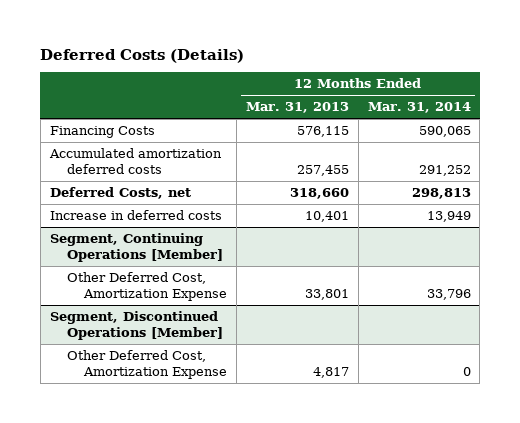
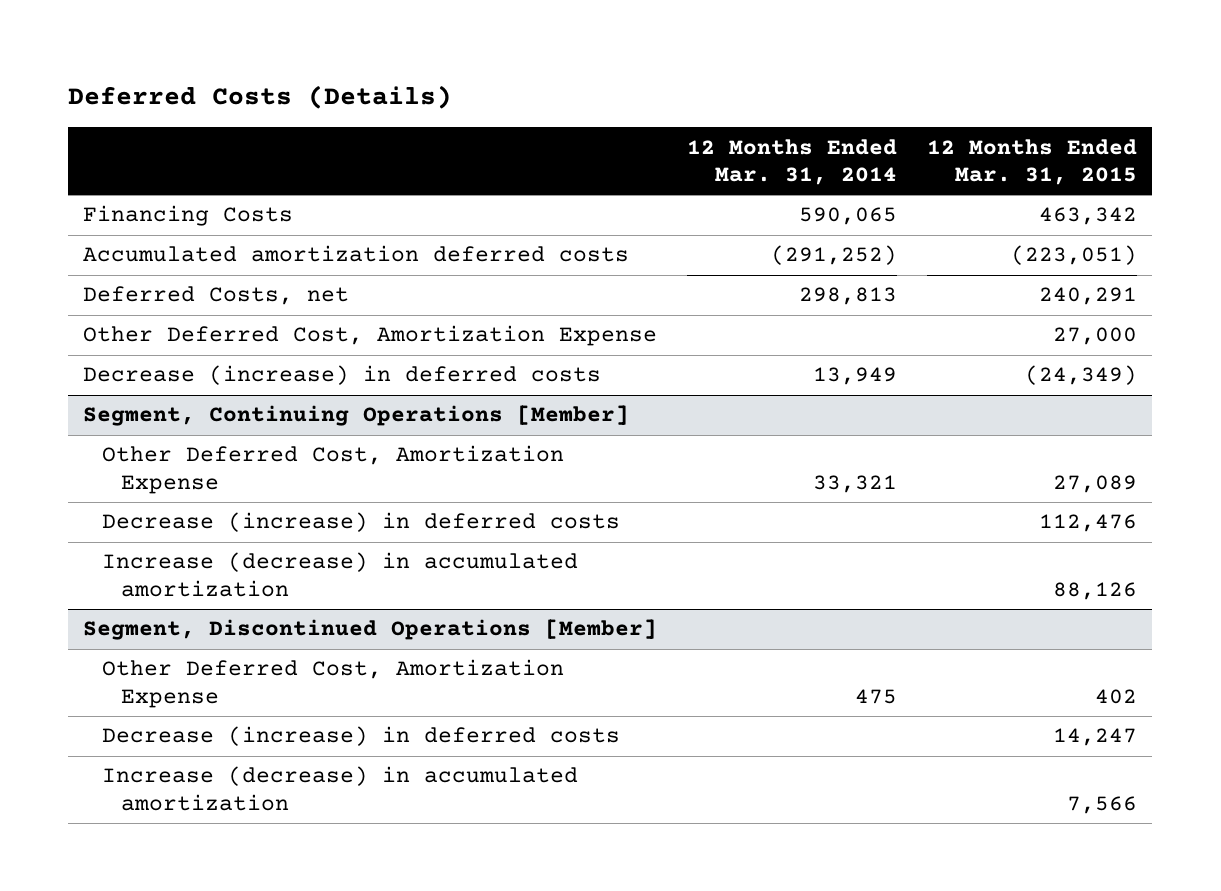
- | 12 Months Ended Mar. 31, 2013 | 12 Months Ended Mar. 31, 2014
+ | 12 Months Ended Mar. 31, 2014 | 12 Months Ended Mar. 31, 2015
- Accumulated amortization deferred costs | 257,455 | 291,252
+ Accumulated amortization deferred costs | (291,252) | (223,051)
- Increase in deferred costs | 10,401 | 13,949
+ Other Deferred Cost, Amortization Expense | | 27,000
+ Decrease (increase) in deferred costs | 13,949 | (24,349)
@ Segment, Continuing Operations [Member]
- Other Deferred Cost, Amortization Expense | 33,801 | 33,796
+ Other Deferred Cost, Amortization Expense | 33,321 | 27,089
+ Decrease (increase) in deferred costs | | 112,476
+ Increase (decrease) in accumulated amortization | | 88,126
@ Segment, Discontinued Operations [Member]
- Other Deferred Cost, Amortization Expense | 4,817 | 0
+ Other Deferred Cost, Amortization Expense | 475 | 402
+ Decrease (increase) in deferred costs | | 14,247
+ Increase (decrease) in accumulated amortization | | 7,566

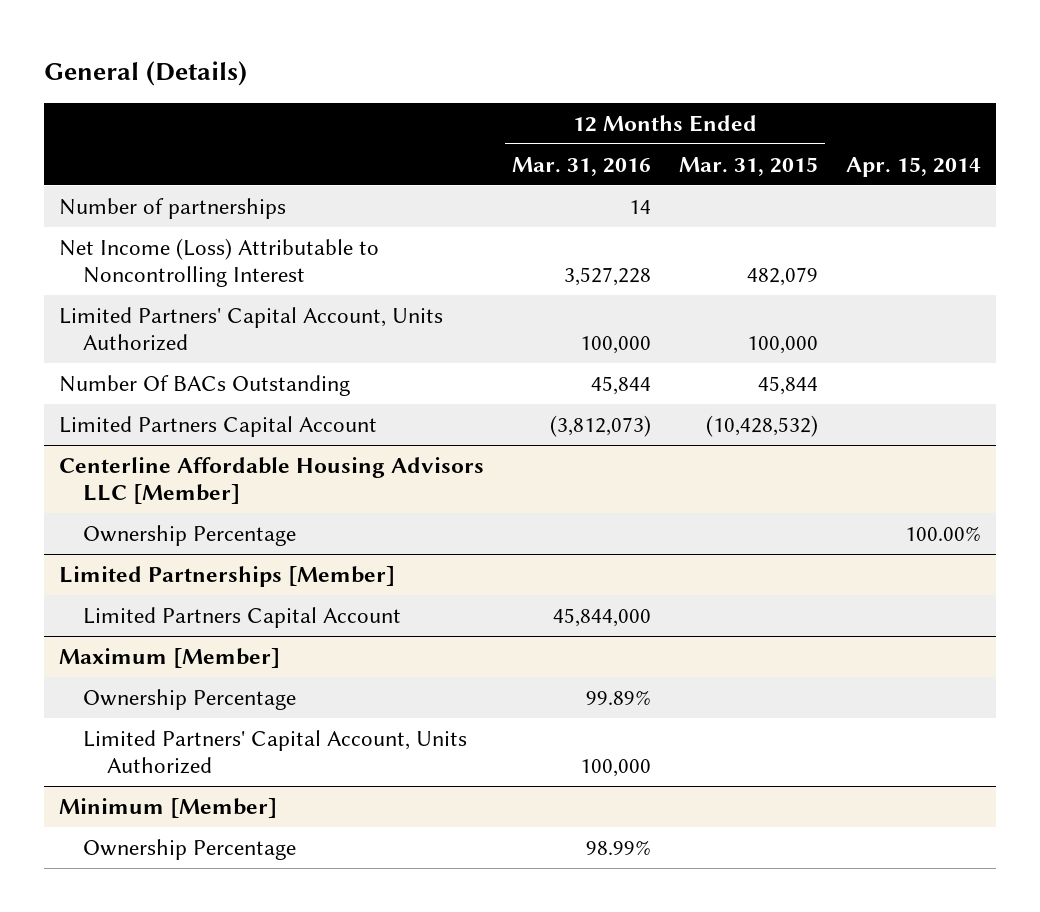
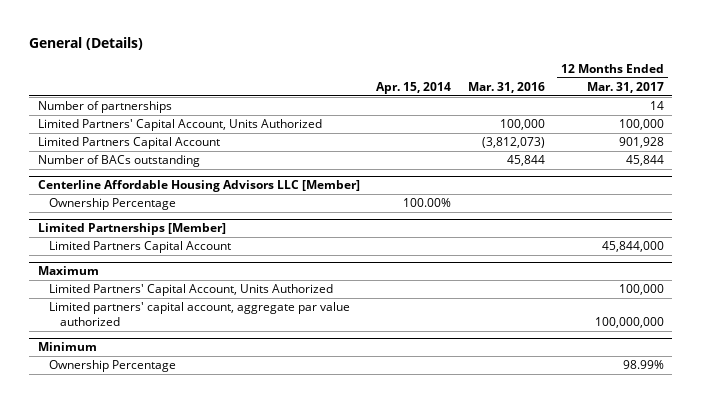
- | 12 Months Ended Mar. 31, 2016 | 12 Months Ended Mar. 31, 2015 | Apr. 15, 2014
+ | Apr. 15, 2014 | Mar. 31, 2016 | 12 Months Ended Mar. 31, 2017
- Net Income (Loss) Attributable to Noncontrolling Interest | 3,527,228 | 482,079 |
- Number Of BACs Outstanding | 45,844 | 45,844 |
+ Number of BACs outstanding | | 45,844 | 45,844
- Maximum [Member]
- Ownership Percentage | 99.89% | |
+ Maximum
- Minimum [Member]
+ Limited partners' capital account, aggregate par value authorized | | | 100,000,000
+ Minimum

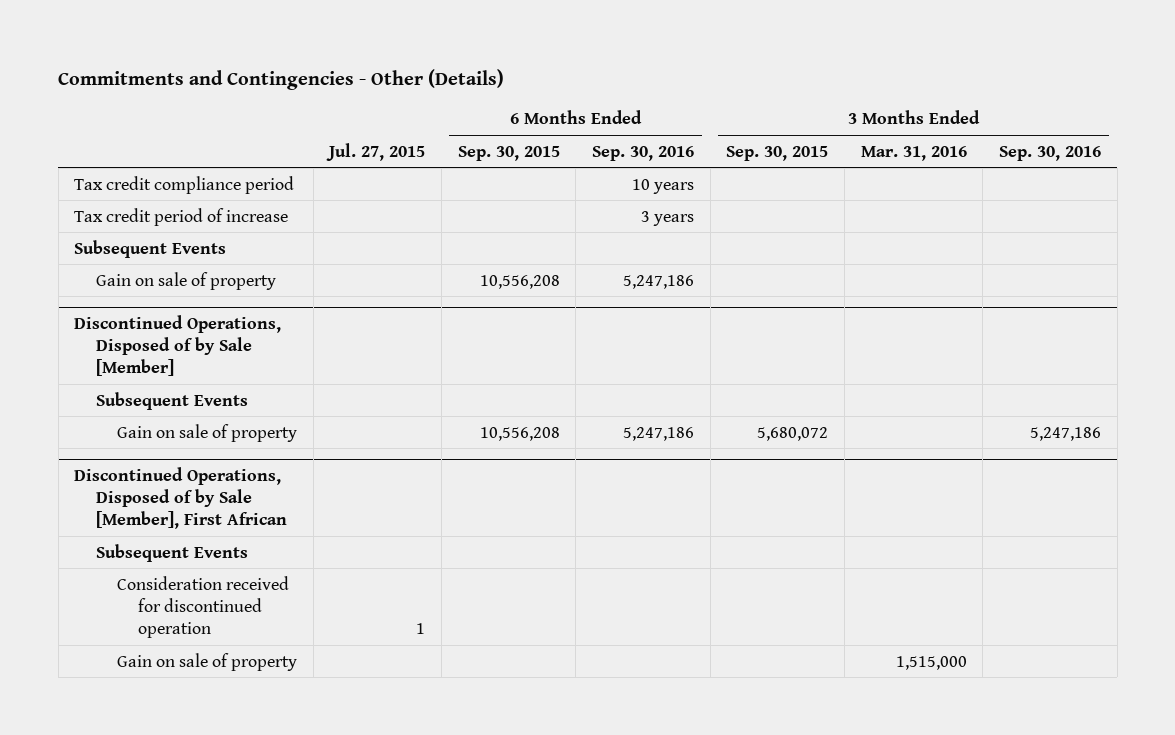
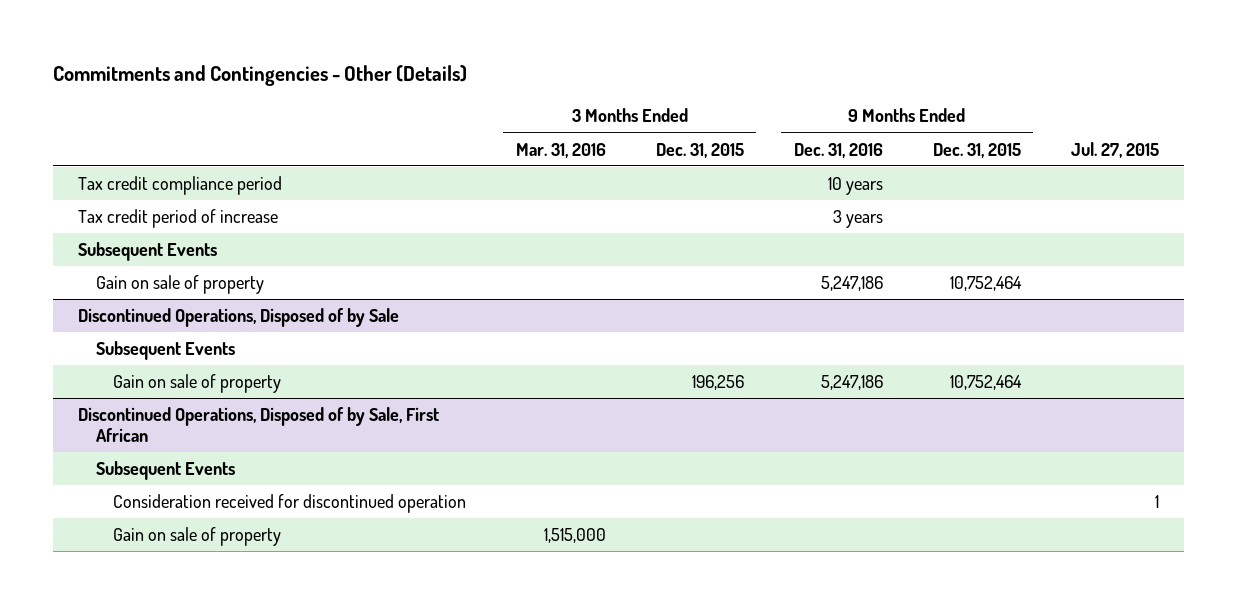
- | Jul. 27, 2015 | 6 Months Ended Sep. 30, 2015 | 6 Months Ended Sep. 30, 2016 | 3 Months Ended Sep. 30, 2015 | 3 Months Ended Mar. 31, 2016 | 3 Months Ended Sep. 30, 2016
+ | 3 Months Ended Mar. 31, 2016 | 3 Months Ended Dec. 31, 2015 | 9 Months Ended Dec. 31, 2016 | 9 Months Ended Dec. 31, 2015 | Jul. 27, 2015
- Discontinued Operations, Disposed of by Sale [Member]
+ Discontinued Operations, Disposed of by Sale
- Discontinued Operations, Disposed of by Sale [Member], First African
+ Discontinued Operations, Disposed of by Sale, First African

